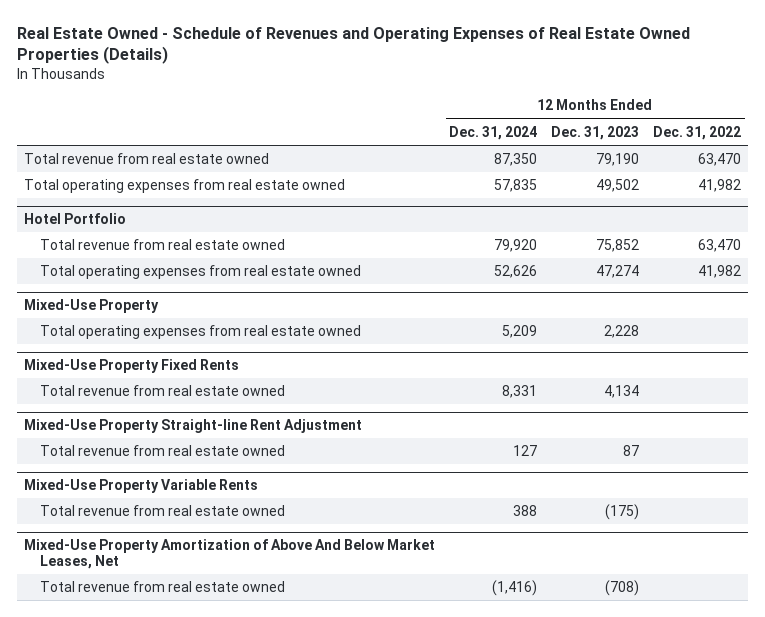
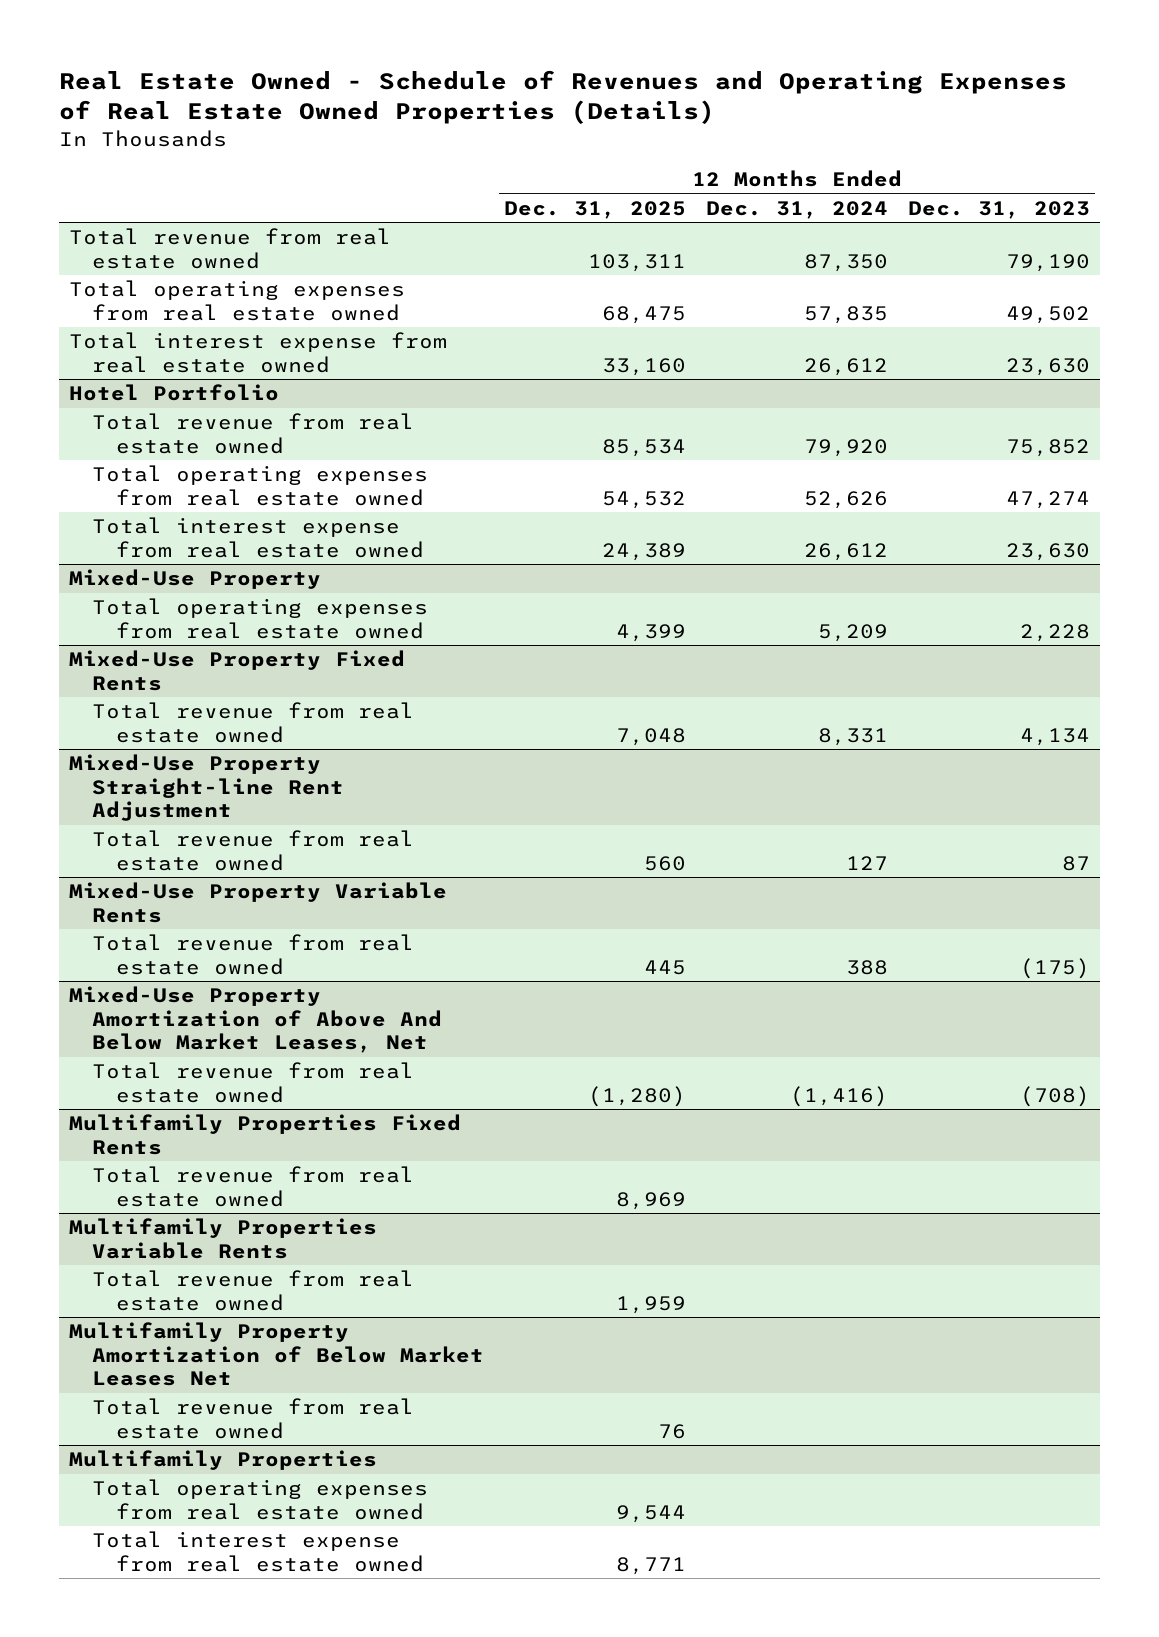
- | 12 Months Ended Dec. 31, 2024 | 12 Months Ended Dec. 31, 2023 | 12 Months Ended Dec. 31, 2022
+ | 12 Months Ended Dec. 31, 2025 | 12 Months Ended Dec. 31, 2024 | 12 Months Ended Dec. 31, 2023
+ Total interest expense from real estate owned | 33,160 | 26,612 | 23,630
@ Hotel Portfolio
+ Total interest expense from real estate owned | 24,389 | 26,612 | 23,630
+ Multifamily Properties Fixed Rents
+ Total revenue from real estate owned | 8,969 | |
+ Multifamily Properties Variable Rents
+ Total revenue from real estate owned | 1,959 | |
+ Multifamily Property Amortization of Below Market Leases Net
+ Total revenue from real estate owned | 76 | |
+ Multifamily Properties
+ Total operating expenses from real estate owned | 9,544 | |
+ Total interest expense from real estate owned | 8,771 | |

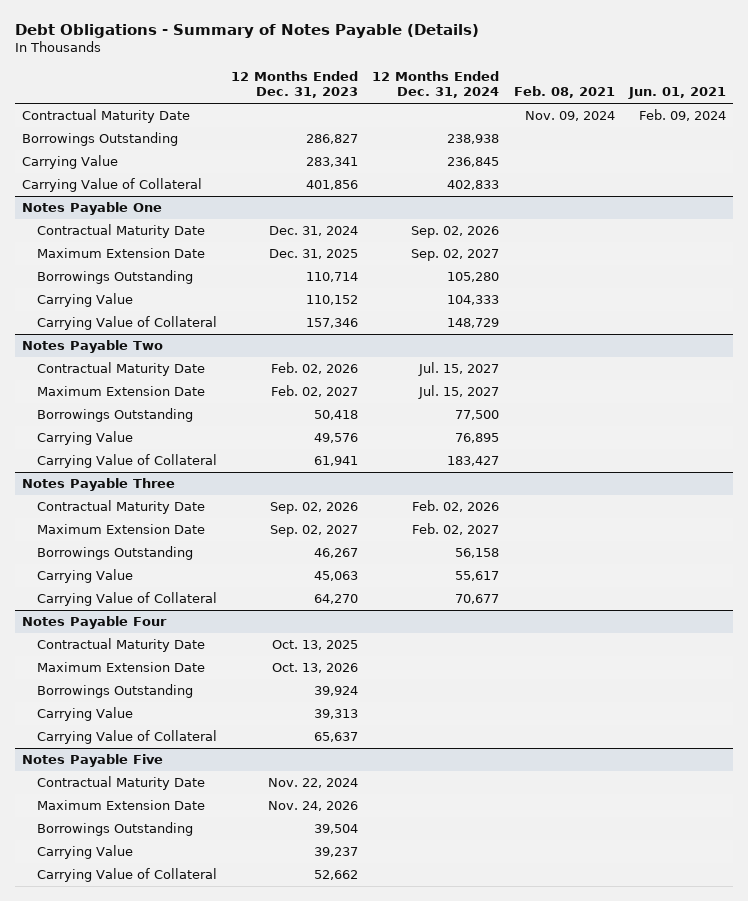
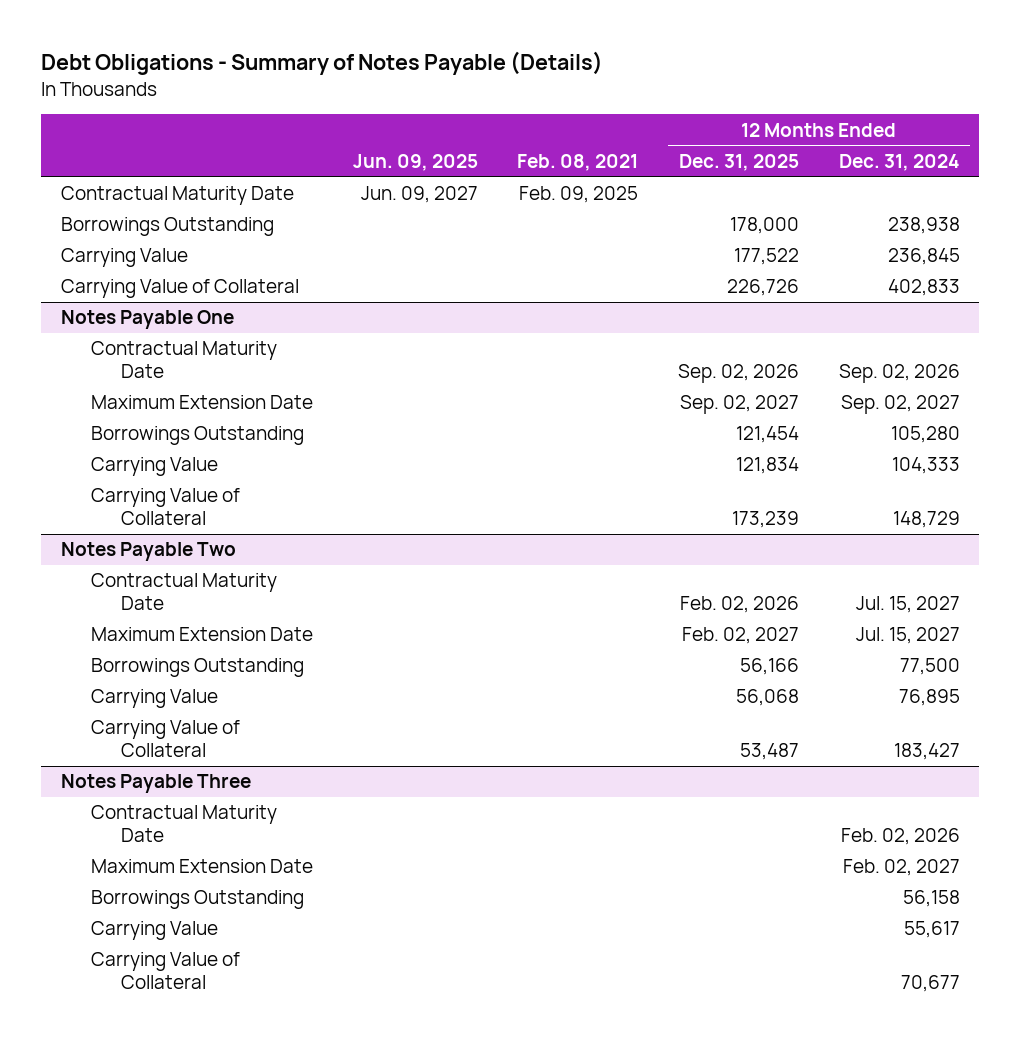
- | 12 Months Ended Dec. 31, 2023 | 12 Months Ended Dec. 31, 2024 | Feb. 08, 2021 | Jun. 01, 2021
+ | Jun. 09, 2025 | Feb. 08, 2021 | 12 Months Ended Dec. 31, 2025 | 12 Months Ended Dec. 31, 2024
- Contractual Maturity Date | | | Nov. 09, 2024 | Feb. 09, 2024
+ Contractual Maturity Date | Jun. 09, 2027 | Feb. 09, 2025 | |
- Notes Payable Four
- Contractual Maturity Date | Oct. 13, 2025 | | |
- Maximum Extension Date | Oct. 13, 2026 | | |
- Borrowings Outstanding | 39,924 | | |
- Carrying Value | 39,313 | | |
- Carrying Value of Collateral | 65,637 | | |
- Notes Payable Five
- Contractual Maturity Date | Nov. 22, 2024 | | |
- Maximum Extension Date | Nov. 24, 2026 | | |
- Borrowings Outstanding | 39,504 | | |
- Carrying Value | 39,237 | | |
- Carrying Value of Collateral | 52,662 | | |

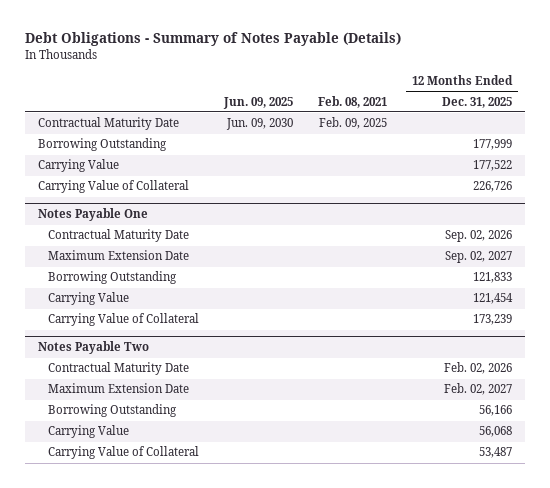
- | Jun. 09, 2025 | Feb. 08, 2021 | 12 Months Ended Dec. 31, 2025 | 12 Months Ended Dec. 31, 2024
+ | Jun. 09, 2025 | Feb. 08, 2021 | 12 Months Ended Dec. 31, 2025
- Contractual Maturity Date | Jun. 09, 2027 | Feb. 09, 2025 | |
- Borrowings Outstanding | | | 178,000 | 238,938
+ Contractual Maturity Date | Jun. 09, 2030 | Feb. 09, 2025 |
+ Borrowing Outstanding | | | 177,999
@ Notes Payable One
- Borrowings Outstanding | | | 121,454 | 105,280
- Carrying Value | | | 121,834 | 104,333
+ Borrowing Outstanding | | | 121,833
+ Carrying Value | | | 121,454
@ Notes Payable Two
- Borrowings Outstanding | | | 56,166 | 77,500
+ Borrowing Outstanding | | | 56,166
- Notes Payable Three
- Contractual Maturity Date | | | | Feb. 02, 2026
- Maximum Extension Date | | | | Feb. 02, 2027
- Borrowings Outstanding | | | | 56,158
- Carrying Value | | | | 55,617
- Carrying Value of Collateral | | | | 70,677

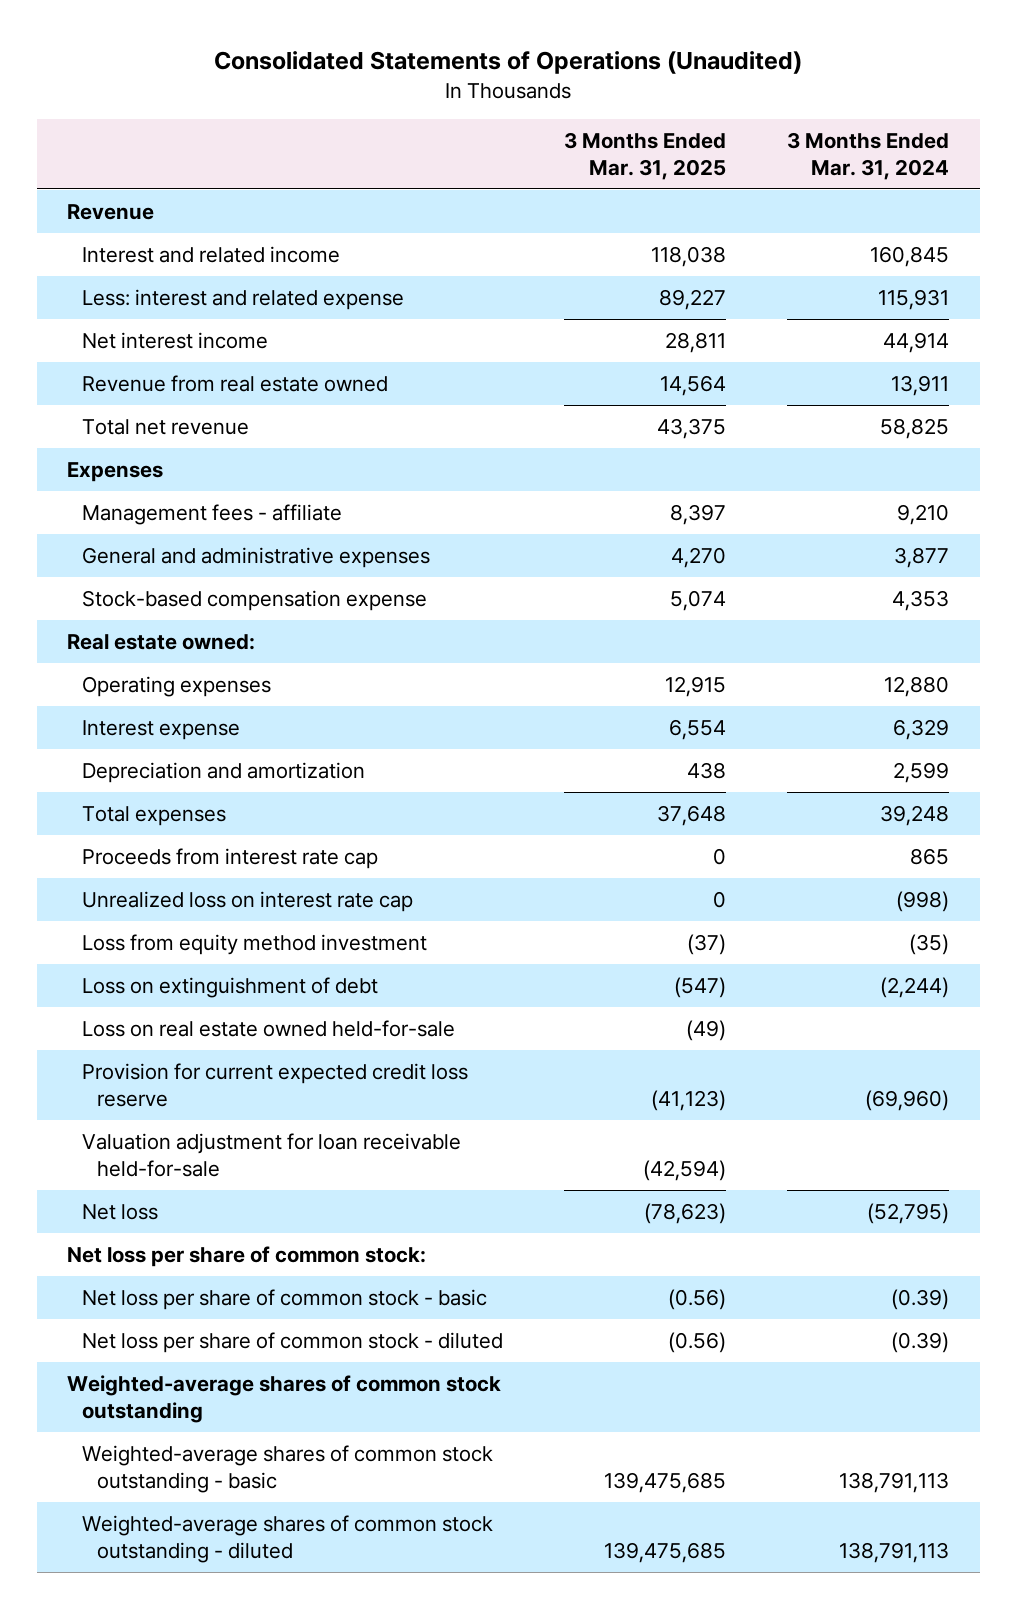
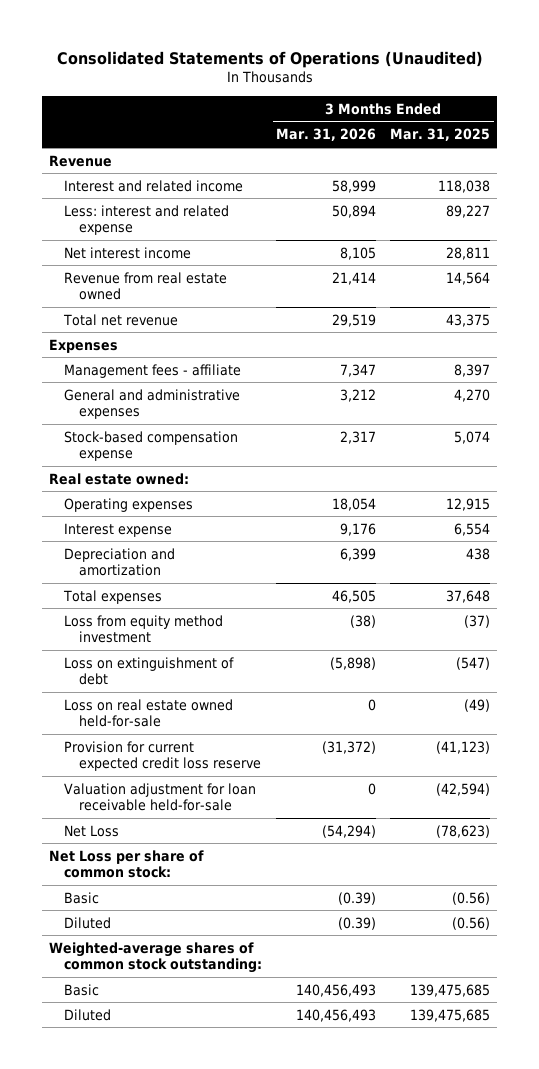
- | 3 Months Ended Mar. 31, 2025 | 3 Months Ended Mar. 31, 2024
+ | 3 Months Ended Mar. 31, 2026 | 3 Months Ended Mar. 31, 2025
- Proceeds from interest rate cap | 0 | 865
- Unrealized loss on interest rate cap | 0 | (998)
- Net loss | (78,623) | (52,795)
- Net loss per share of common stock:
- Net loss per share of common stock - basic | (0.56) | (0.39)
- Net loss per share of common stock - diluted | (0.56) | (0.39)
- Weighted-average shares of common stock outstanding
- Weighted-average shares of common stock outstanding - basic | 139,475,685 | 138,791,113
- Weighted-average shares of common stock outstanding - diluted | 139,475,685 | 138,791,113
+ Net Loss | (54,294) | (78,623)
+ Net Loss per share of common stock:
+ Basic | (0.39) | (0.56)
+ Diluted | (0.39) | (0.56)
+ Weighted-average shares of common stock outstanding:
+ Basic | 140,456,493 | 139,475,685
+ Diluted | 140,456,493 | 139,475,685

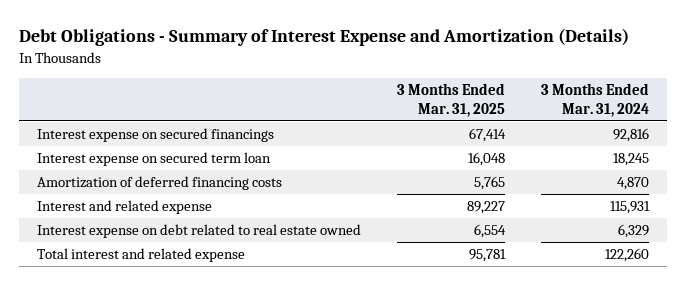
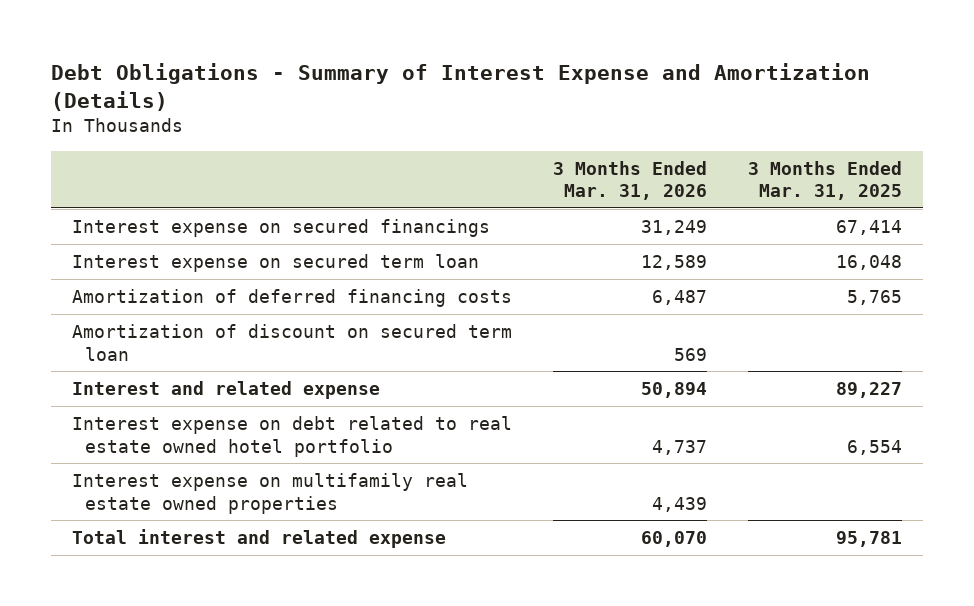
- | 3 Months Ended Mar. 31, 2025 | 3 Months Ended Mar. 31, 2024
+ | 3 Months Ended Mar. 31, 2026 | 3 Months Ended Mar. 31, 2025
+ Amortization of discount on secured term loan | 569 |
- Interest expense on debt related to real estate owned | 6,554 | 6,329
+ Interest expense on debt related to real estate owned hotel portfolio | 4,737 | 6,554
+ Interest expense on multifamily real estate owned properties | 4,439 |

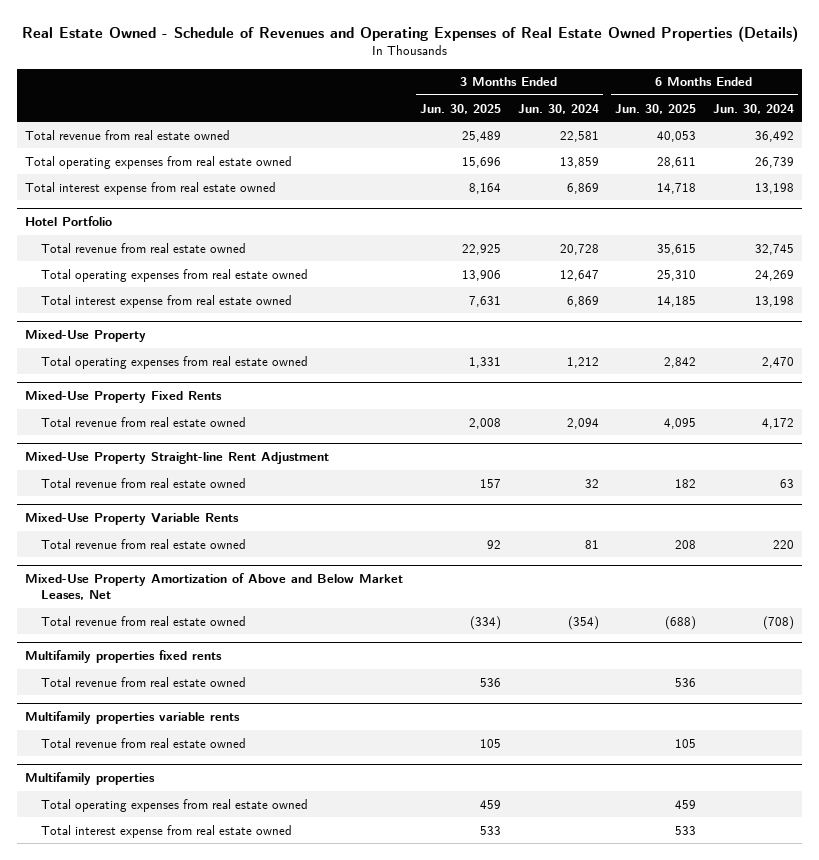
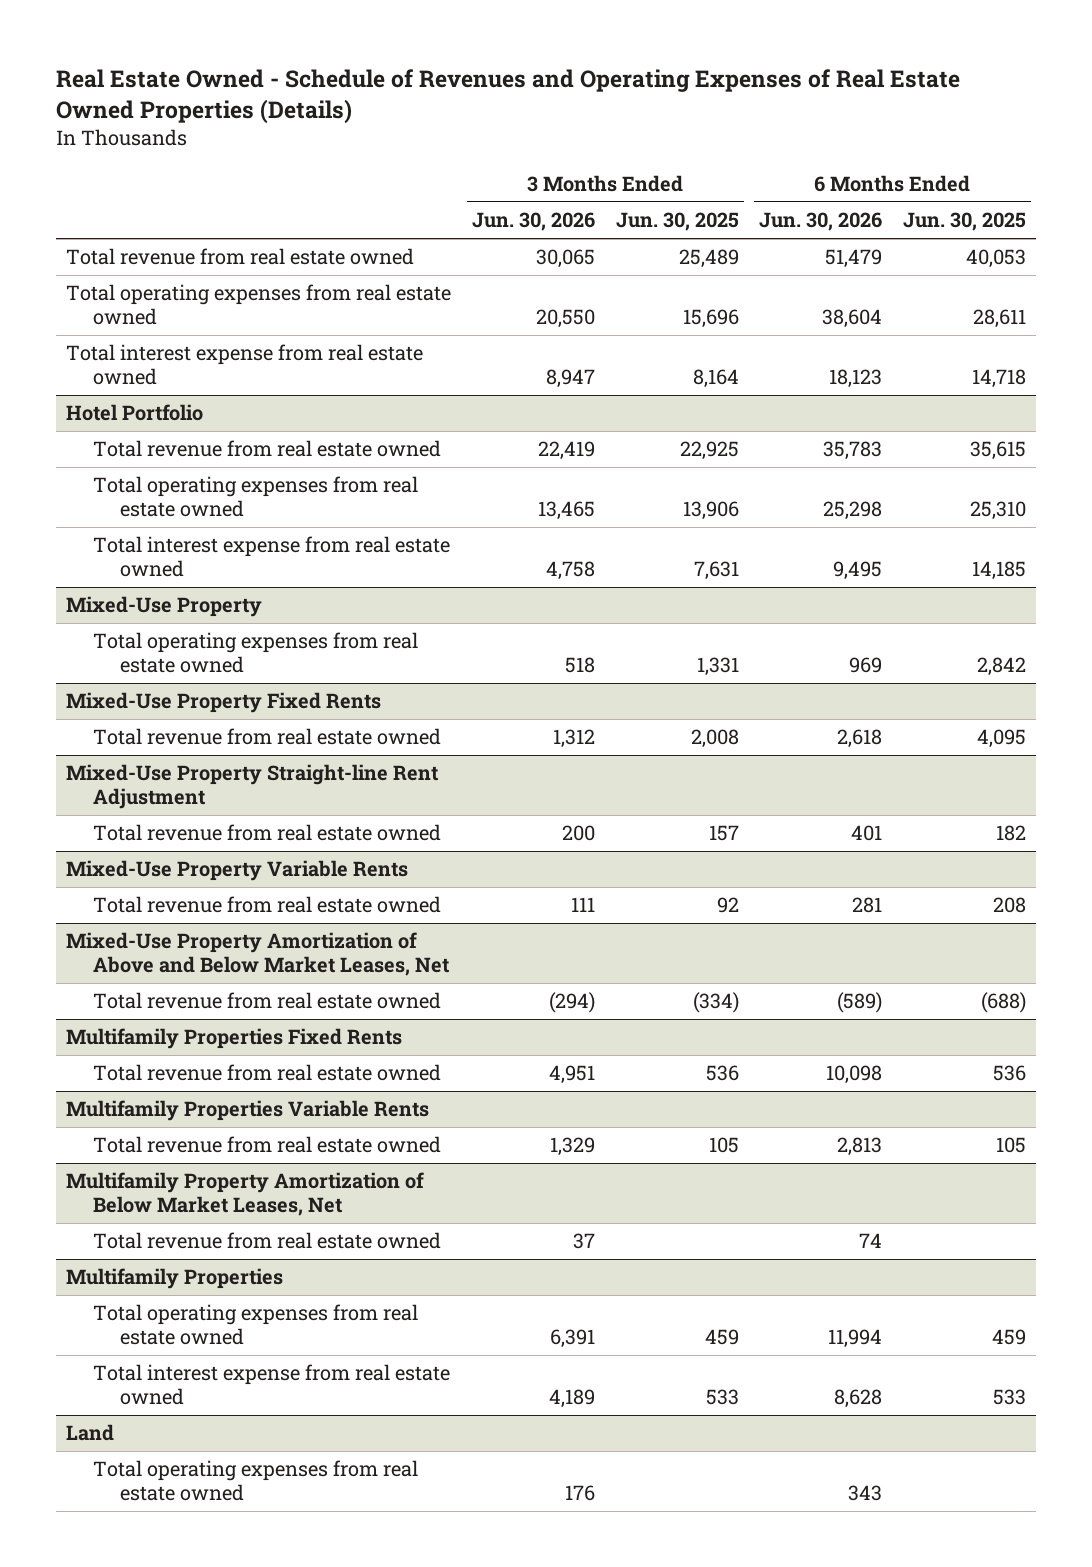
- | 3 Months Ended Jun. 30, 2025 | 3 Months Ended Jun. 30, 2024 | 6 Months Ended Jun. 30, 2025 | 6 Months Ended Jun. 30, 2024
+ | 3 Months Ended Jun. 30, 2026 | 3 Months Ended Jun. 30, 2025 | 6 Months Ended Jun. 30, 2026 | 6 Months Ended Jun. 30, 2025
- Multifamily properties fixed rents
+ Multifamily Properties Fixed Rents
- Multifamily properties variable rents
+ Multifamily Properties Variable Rents
- Multifamily properties
+ Multifamily Property Amortization of Below Market Leases, Net
+ Total revenue from real estate owned | 37 | | 74 |
+ Multifamily Properties
+ Land
+ Total operating expenses from real estate owned | 176 | | 343 |

